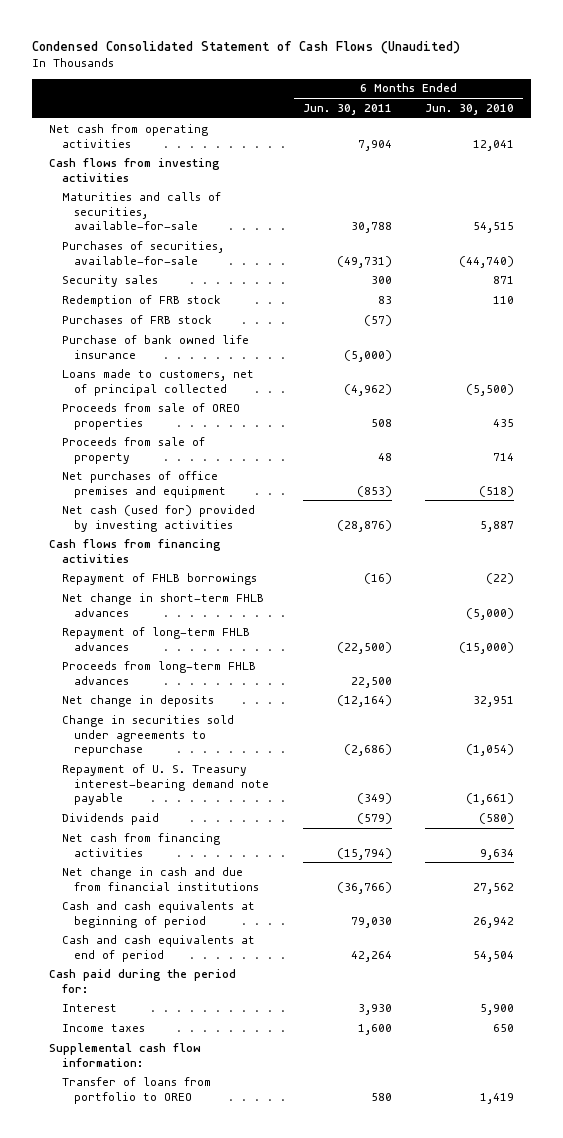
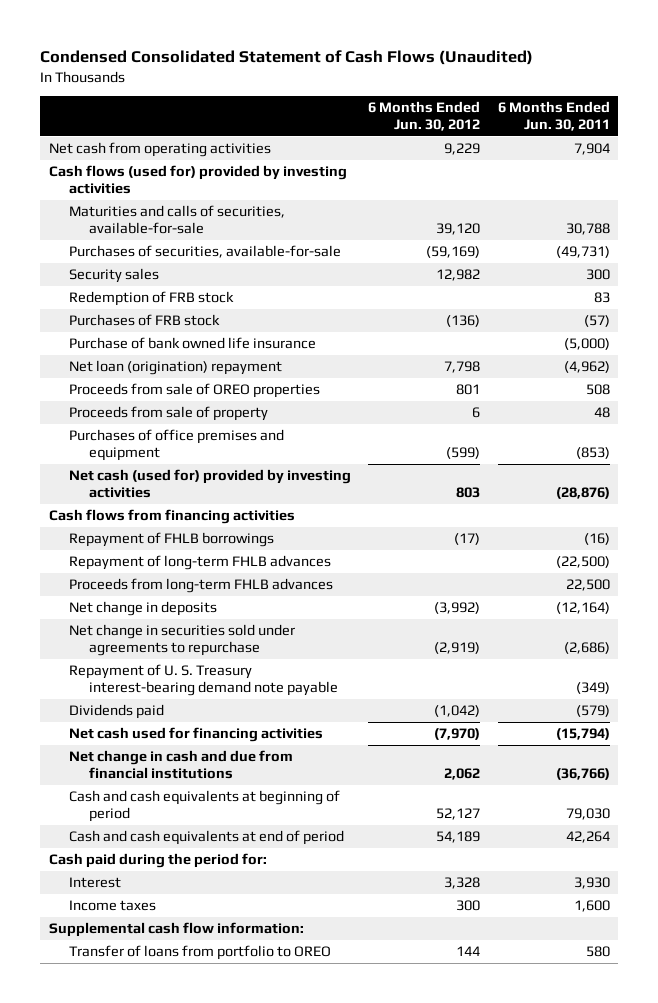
- | 6 Months Ended Jun. 30, 2011 | 6 Months Ended Jun. 30, 2010
+ | 6 Months Ended Jun. 30, 2012 | 6 Months Ended Jun. 30, 2011
- Cash flows from investing activities
+ Cash flows (used for) provided by investing activities
- Loans made to customers, net of principal collected | (4,962) | (5,500)
+ Net loan (origination) repayment | 7,798 | (4,962)
- Net purchases of office premises and equipment | (853) | (518)
+ Purchases of office premises and equipment | (599) | (853)
- Net change in short-term FHLB advances | | (5,000)
- Change in securities sold under agreements to repurchase | (2,686) | (1,054)
+ Net change in securities sold under agreements to repurchase | (2,919) | (2,686)
- Net cash from financing activities | (15,794) | 9,634
+ Net cash used for financing activities | (7,970) | (15,794)

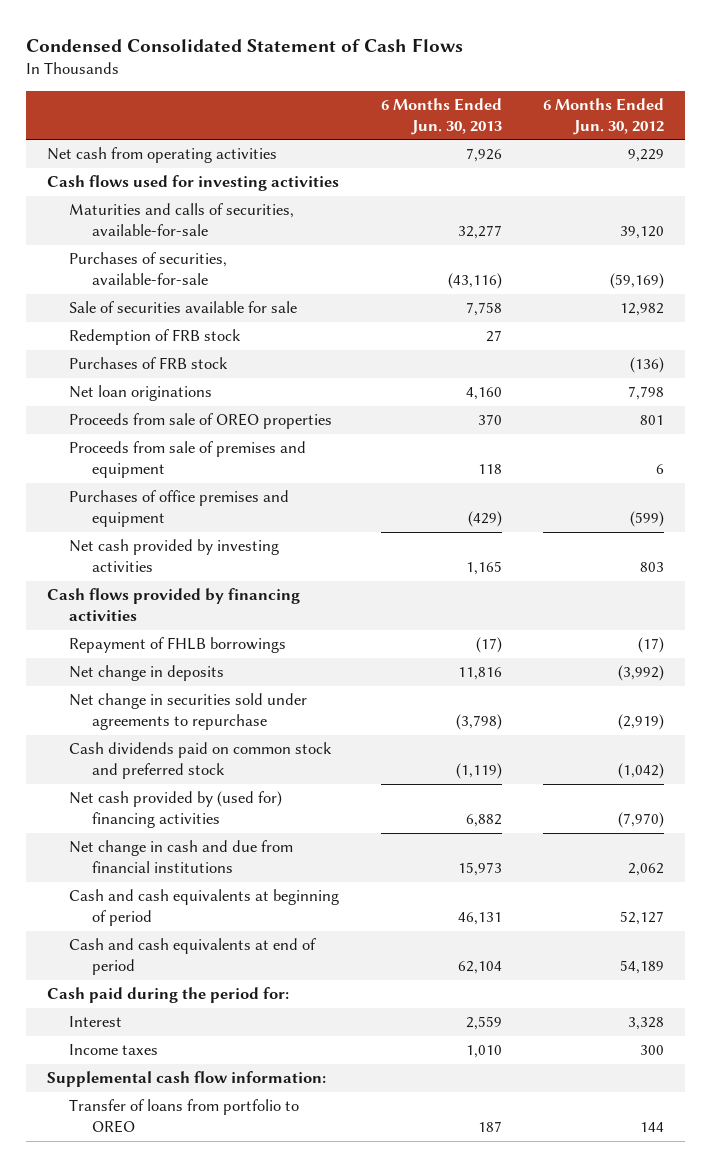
- Condensed Consolidated Statement of Cash Flows (Unaudited)
+ Condensed Consolidated Statement of Cash Flows
- | 6 Months Ended Jun. 30, 2012 | 6 Months Ended Jun. 30, 2011
+ | 6 Months Ended Jun. 30, 2013 | 6 Months Ended Jun. 30, 2012
- Cash flows (used for) provided by investing activities
+ Cash flows used for investing activities
- Security sales | 12,982 | 300
+ Sale of securities available for sale | 7,758 | 12,982
- Purchase of bank owned life insurance | | (5,000)
- Net loan (origination) repayment | 7,798 | (4,962)
+ Net loan originations | 4,160 | 7,798
- Proceeds from sale of property | 6 | 48
+ Proceeds from sale of premises and equipment | 118 | 6
- Net cash (used for) provided by investing activities | 803 | (28,876)
- Cash flows from financing activities
+ Net cash provided by investing activities | 1,165 | 803
+ Cash flows provided by financing activities
- Repayment of long-term FHLB advances | | (22,500)
- Proceeds from long-term FHLB advances | | 22,500
- Repayment of U. S. Treasury interest-bearing demand note payable | | (349)
- Dividends paid | (1,042) | (579)
- Net cash used for financing activities | (7,970) | (15,794)
+ Cash dividends paid on common stock and preferred stock | (1,119) | (1,042)
+ Net cash provided by (used for) financing activities | 6,882 | (7,970)

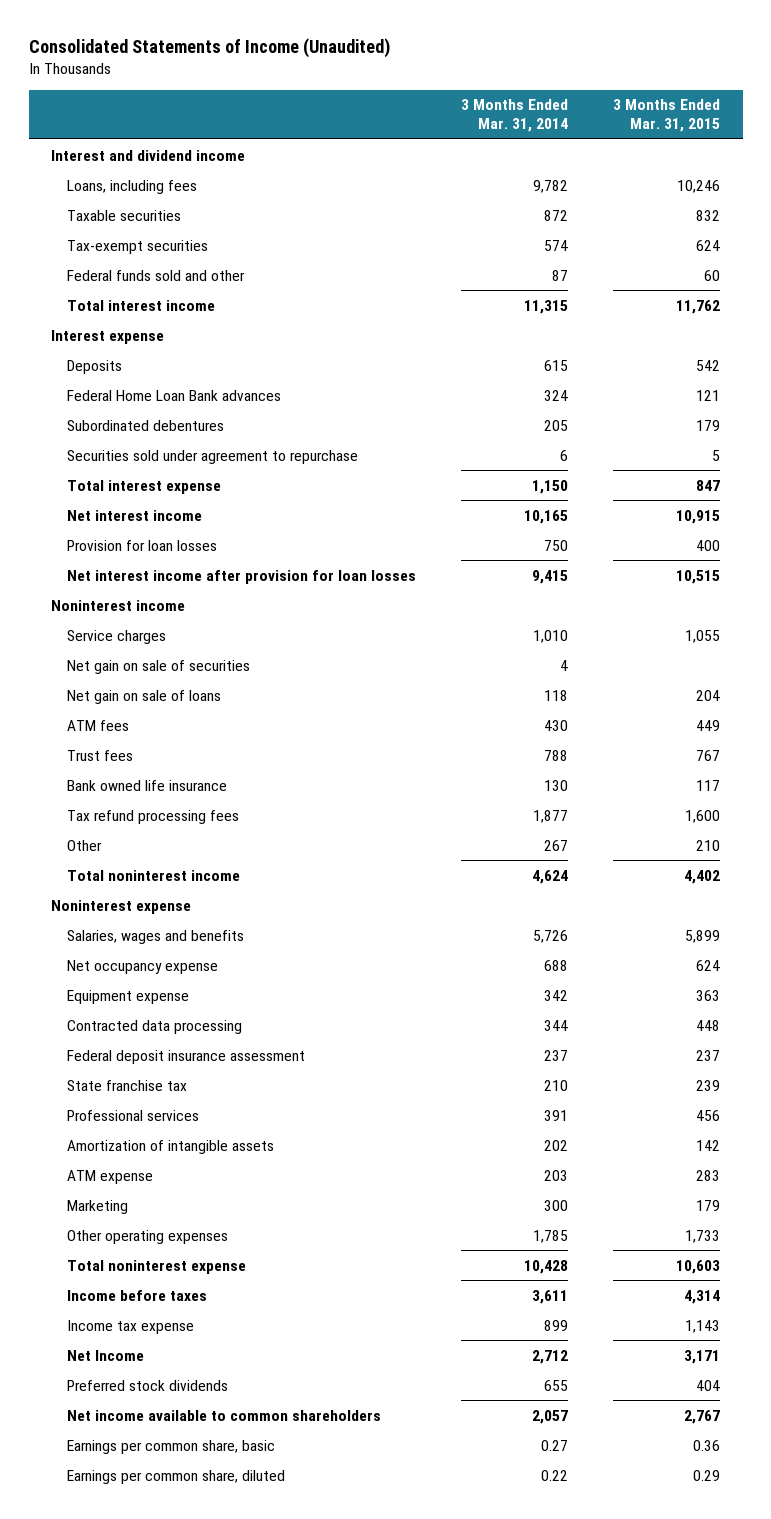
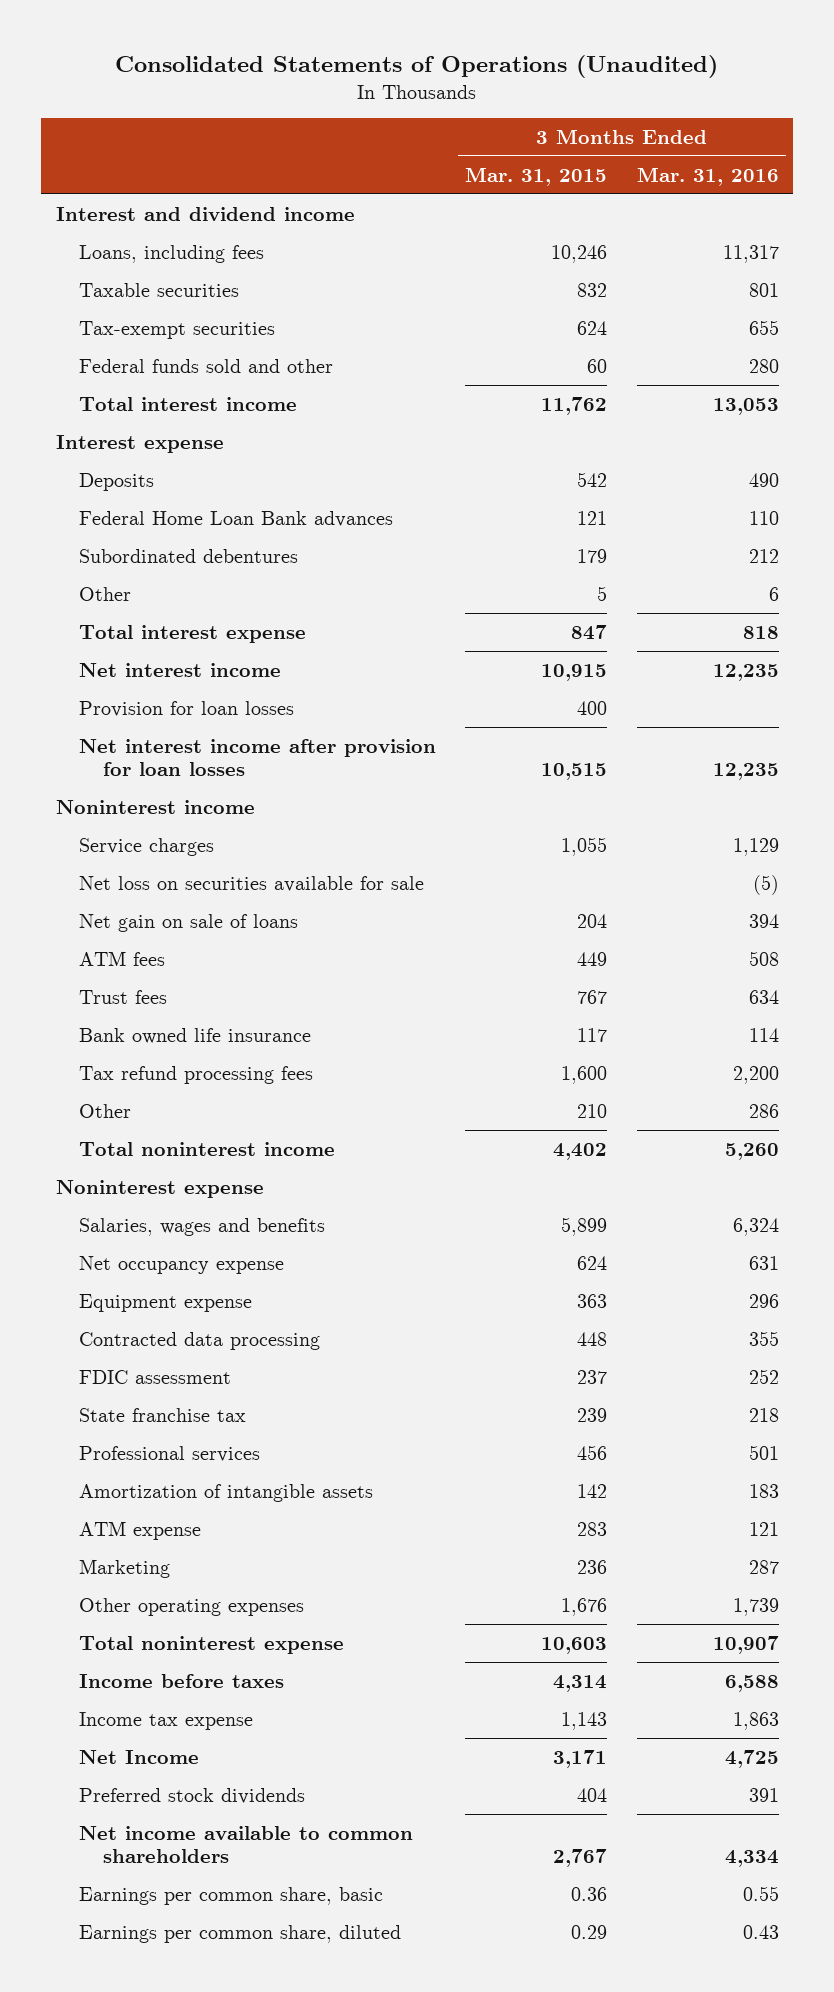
- Consolidated Statements of Income (Unaudited)
+ Consolidated Statements of Operations (Unaudited)
- | 3 Months Ended Mar. 31, 2014 | 3 Months Ended Mar. 31, 2015
+ | 3 Months Ended Mar. 31, 2015 | 3 Months Ended Mar. 31, 2016
- Securities sold under agreement to repurchase | 6 | 5
+ Other | 5 | 6
- Net gain on sale of securities | 4 |
+ Net loss on securities available for sale | | (5)
- Federal deposit insurance assessment | 237 | 237
+ FDIC assessment | 237 | 252
- Marketing | 300 | 179
- Other operating expenses | 1,785 | 1,733
+ Marketing | 236 | 287
+ Other operating expenses | 1,676 | 1,739

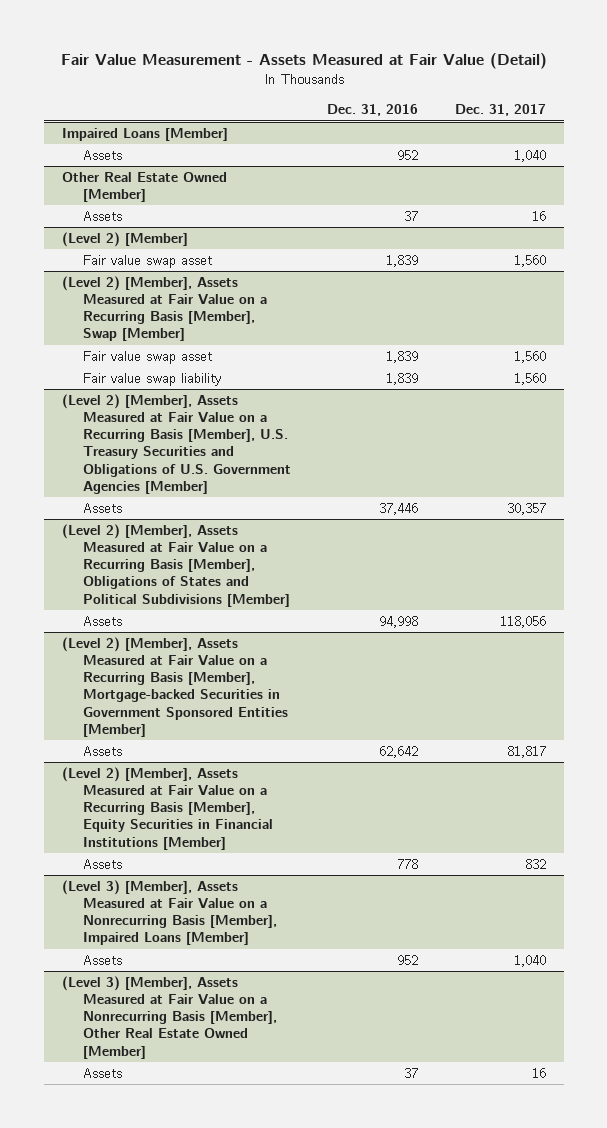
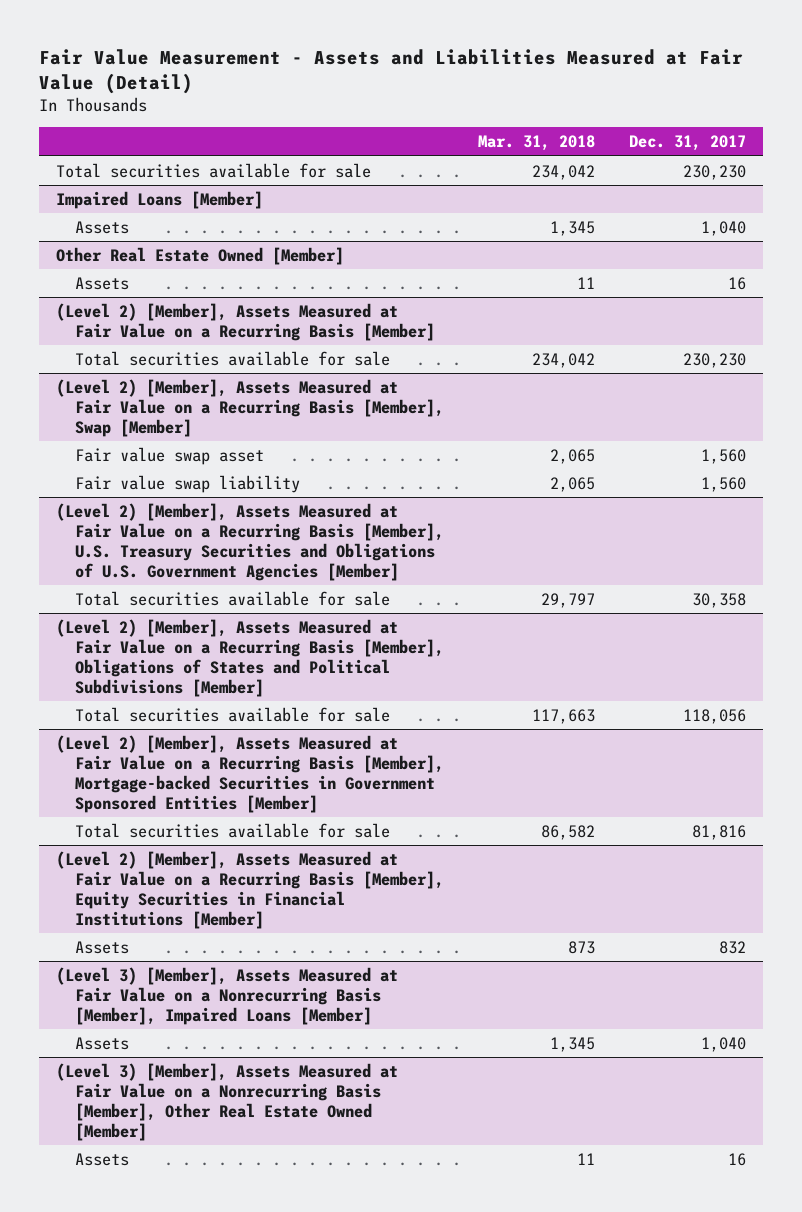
- Fair Value Measurement - Assets Measured at Fair Value (Detail)
+ Fair Value Measurement - Assets and Liabilities Measured at Fair Value (Detail)
- | Dec. 31, 2016 | Dec. 31, 2017
+ | Mar. 31, 2018 | Dec. 31, 2017
+ Total securities available for sale | 234,042 | 230,230
- (Level 2) [Member]
- Fair value swap asset | 1,839 | 1,560
+ (Level 2) [Member], Assets Measured at Fair Value on a Recurring Basis [Member]
+ Total securities available for sale | 234,042 | 230,230
@ (Level 2) [Member], Assets Measured at Fair Value on a Recurring Basis [Member], U.S. Treasury Securities and Obligations of U.S. Government Agencies [Member]
- Assets | 37,446 | 30,357
+ Total securities available for sale | 29,797 | 30,358
@ (Level 2) [Member], Assets Measured at Fair Value on a Recurring Basis [Member], Obligations of States and Political Subdivisions [Member]
- Assets | 94,998 | 118,056
+ Total securities available for sale | 117,663 | 118,056
@ (Level 2) [Member], Assets Measured at Fair Value on a Recurring Basis [Member], Mortgage-backed Securities in Government Sponsored Entities [Member]
- Assets | 62,642 | 81,817
+ Total securities available for sale | 86,582 | 81,816

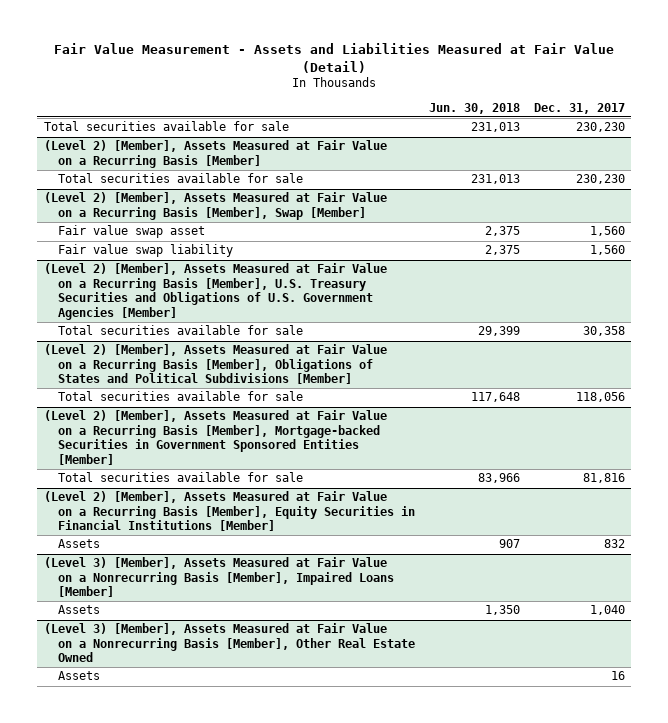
- | Mar. 31, 2018 | Dec. 31, 2017
+ | Jun. 30, 2018 | Dec. 31, 2017
- Impaired Loans [Member]
- Assets | 1,345 | 1,040
- Other Real Estate Owned [Member]
- Assets | 11 | 16
- (Level 3) [Member], Assets Measured at Fair Value on a Nonrecurring Basis [Member], Other Real Estate Owned [Member]
+ (Level 3) [Member], Assets Measured at Fair Value on a Nonrecurring Basis [Member], Other Real Estate Owned

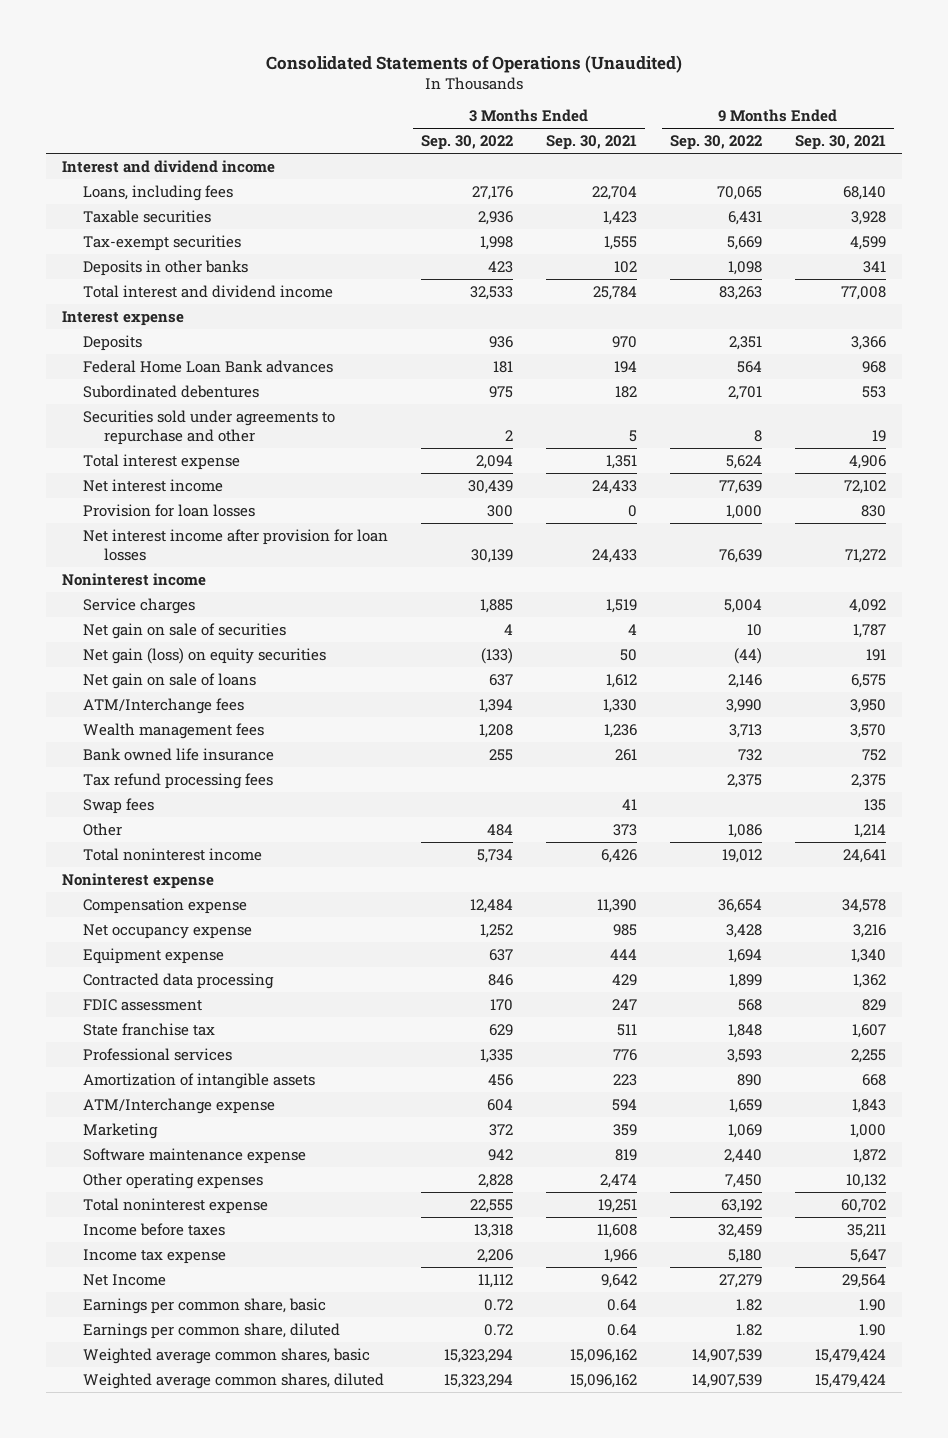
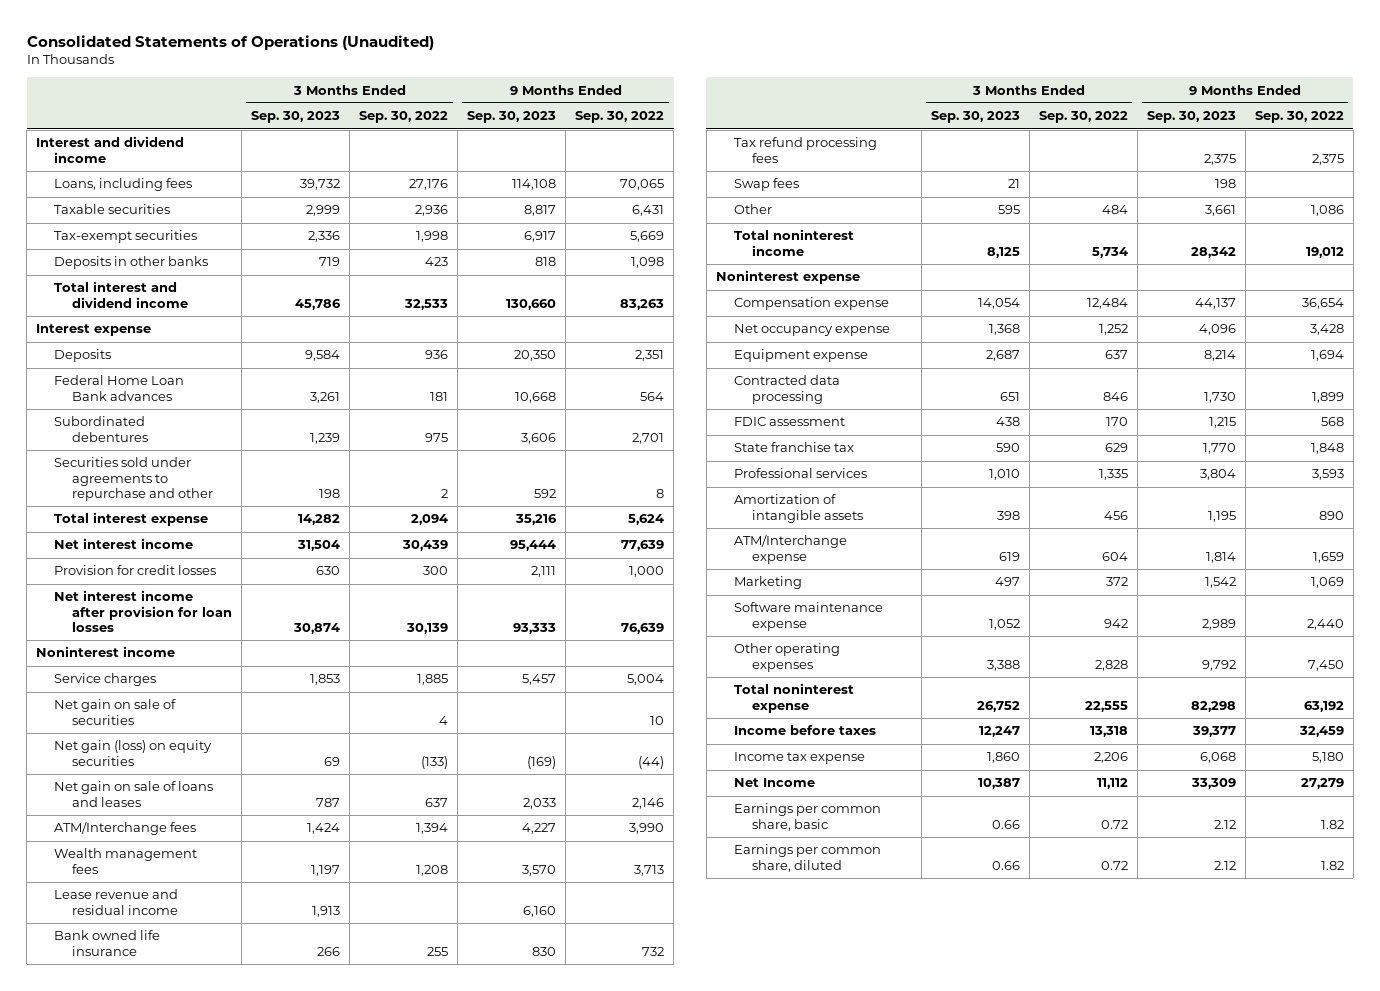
- | 3 Months Ended Sep. 30, 2022 | 3 Months Ended Sep. 30, 2021 | 9 Months Ended Sep. 30, 2022 | 9 Months Ended Sep. 30, 2021
+ | 3 Months Ended Sep. 30, 2023 | 3 Months Ended Sep. 30, 2022 | 9 Months Ended Sep. 30, 2023 | 9 Months Ended Sep. 30, 2022
- Provision for loan losses | 300 | 0 | 1,000 | 830
+ Provision for credit losses | 630 | 300 | 2,111 | 1,000
- Net gain on sale of loans | 637 | 1,612 | 2,146 | 6,575
+ Net gain on sale of loans and leases | 787 | 637 | 2,033 | 2,146
+ Lease revenue and residual income | 1,913 | | 6,160 |
- Weighted average common shares, basic | 15,323,294 | 15,096,162 | 14,907,539 | 15,479,424
- Weighted average common shares, diluted | 15,323,294 | 15,096,162 | 14,907,539 | 15,479,424

